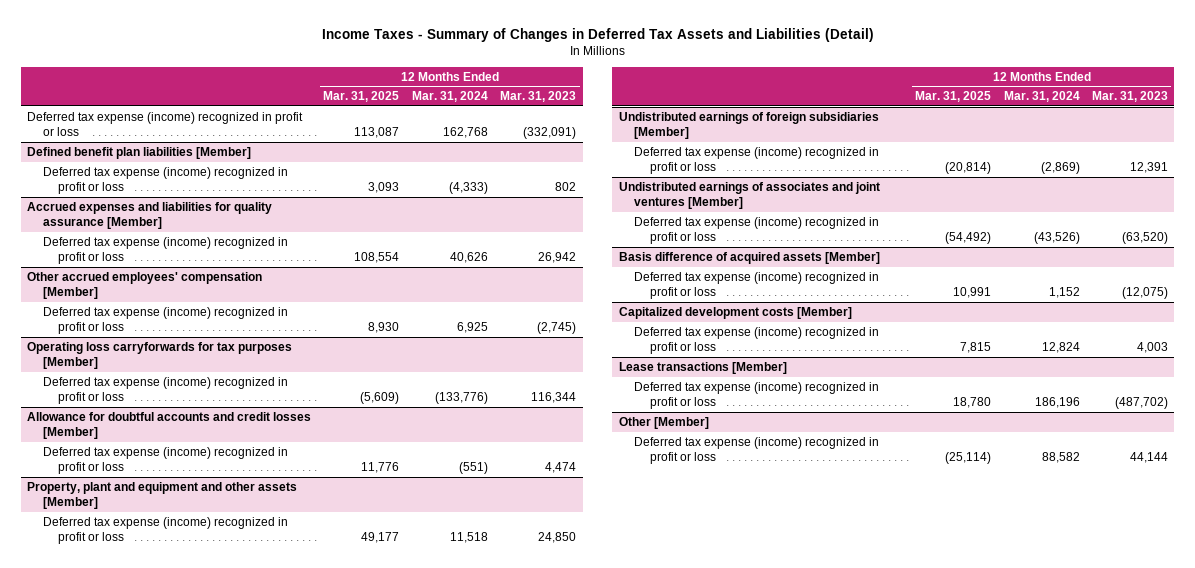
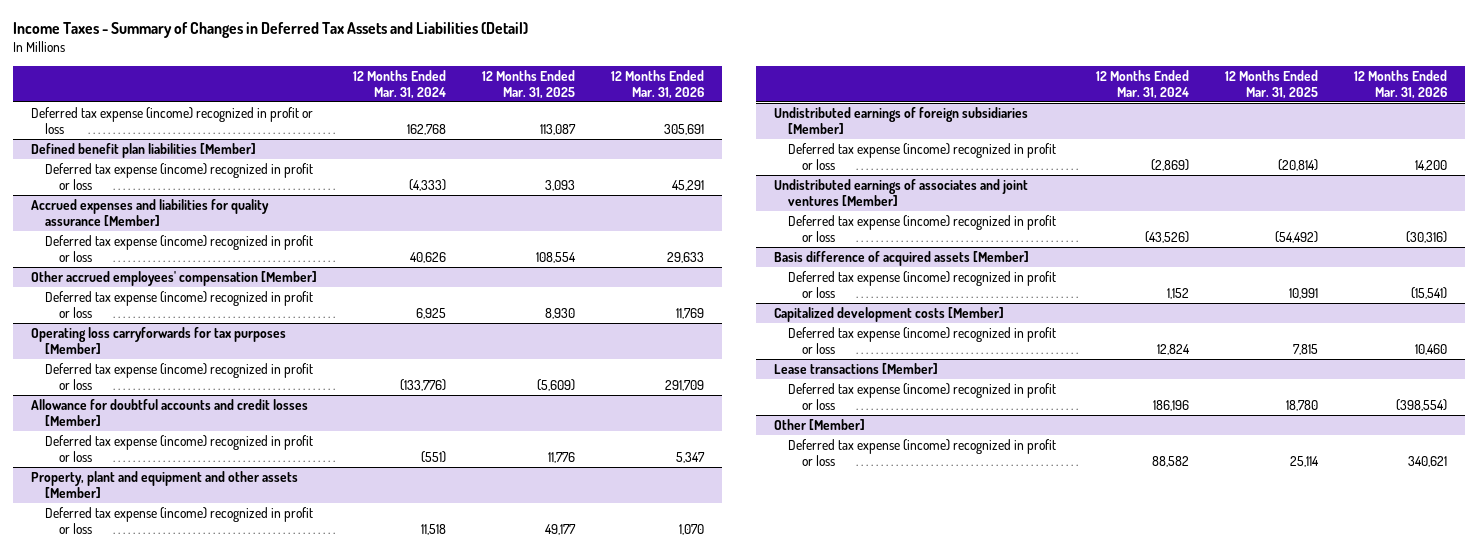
- | 12 Months Ended Mar. 31, 2025 | 12 Months Ended Mar. 31, 2024 | 12 Months Ended Mar. 31, 2023
+ | 12 Months Ended Mar. 31, 2024 | 12 Months Ended Mar. 31, 2025 | 12 Months Ended Mar. 31, 2026
@ Other [Member]
- Deferred tax expense (income) recognized in profit or loss | (25,114) | 88,582 | 44,144
+ Deferred tax expense (income) recognized in profit or loss | 88,582 | 25,114 | 340,621

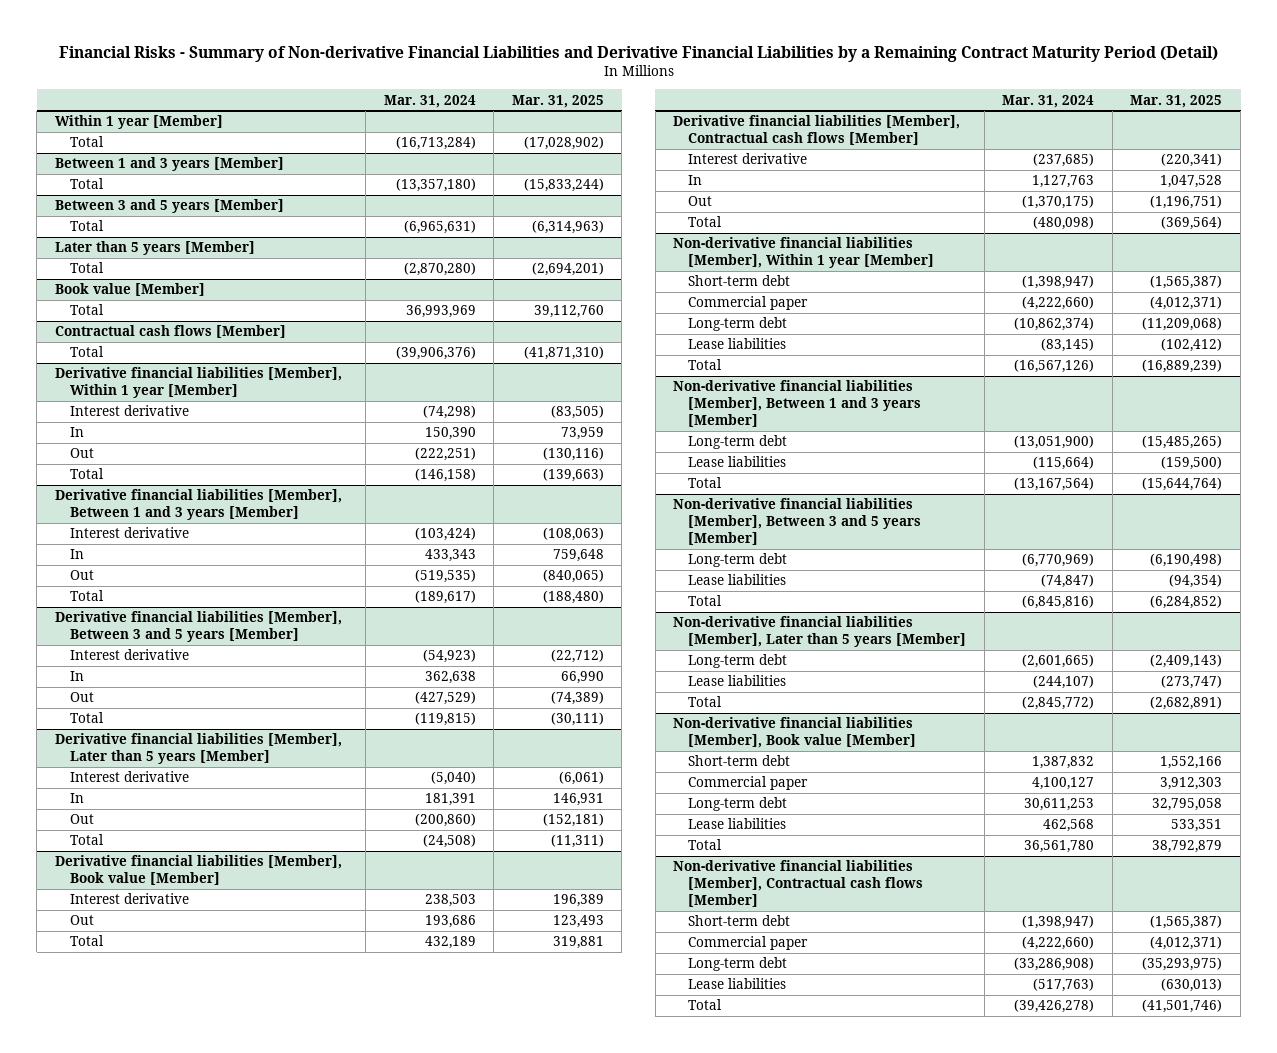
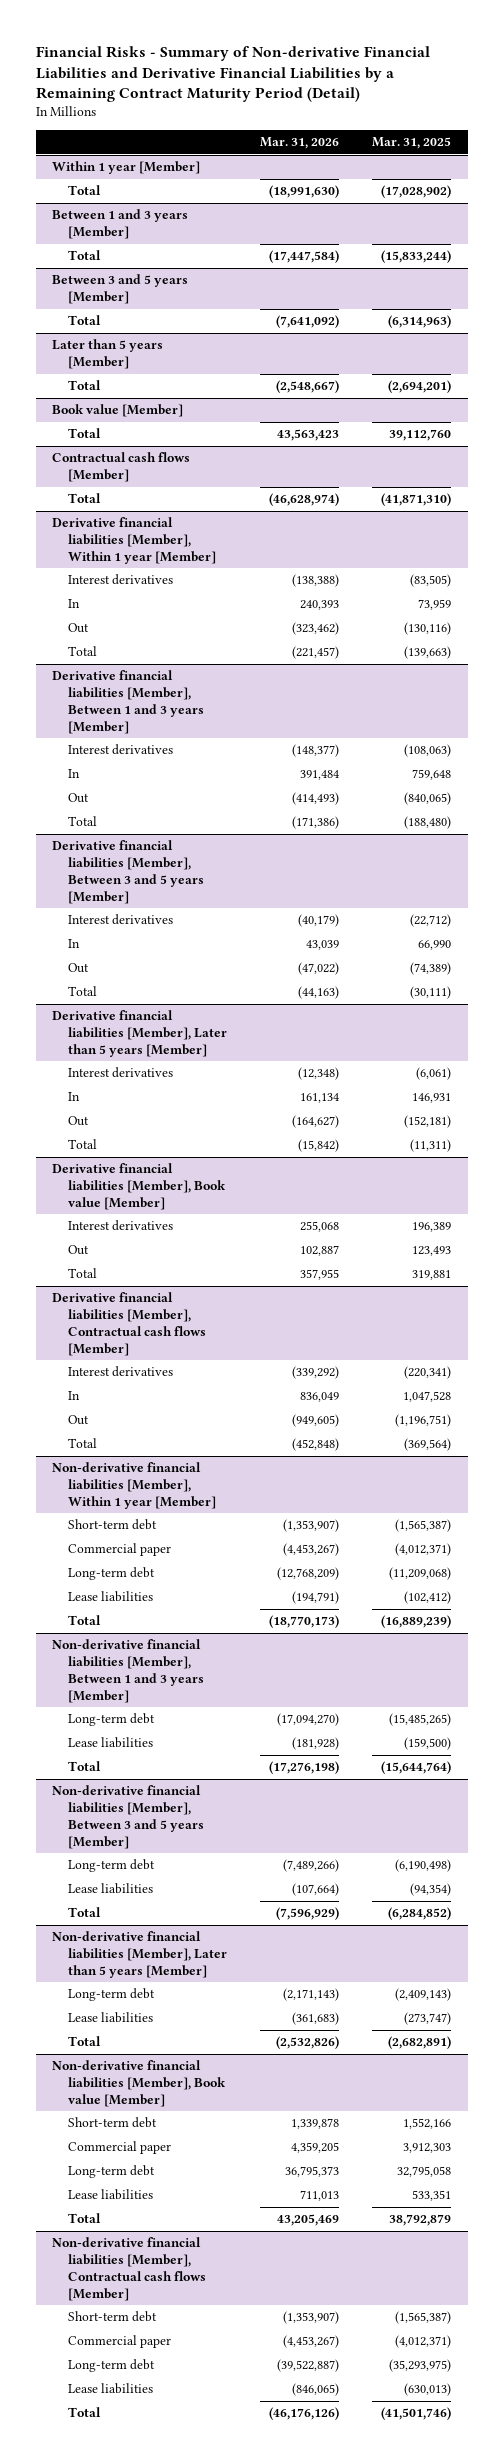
- | Mar. 31, 2024 | Mar. 31, 2025
+ | Mar. 31, 2026 | Mar. 31, 2025
@ Derivative financial liabilities [Member], Within 1 year [Member]
- Interest derivative | (74,298) | (83,505)
+ Interest derivatives | (138,388) | (83,505)
@ Derivative financial liabilities [Member], Between 1 and 3 years [Member]
- Interest derivative | (103,424) | (108,063)
+ Interest derivatives | (148,377) | (108,063)
@ Derivative financial liabilities [Member], Between 3 and 5 years [Member]
- Interest derivative | (54,923) | (22,712)
+ Interest derivatives | (40,179) | (22,712)
@ Derivative financial liabilities [Member], Later than 5 years [Member]
- Interest derivative | (5,040) | (6,061)
+ Interest derivatives | (12,348) | (6,061)
@ Derivative financial liabilities [Member], Book value [Member]
- Interest derivative | 238,503 | 196,389
+ Interest derivatives | 255,068 | 196,389
@ Derivative financial liabilities [Member], Contractual cash flows [Member]
- Interest derivative | (237,685) | (220,341)
+ Interest derivatives | (339,292) | (220,341)

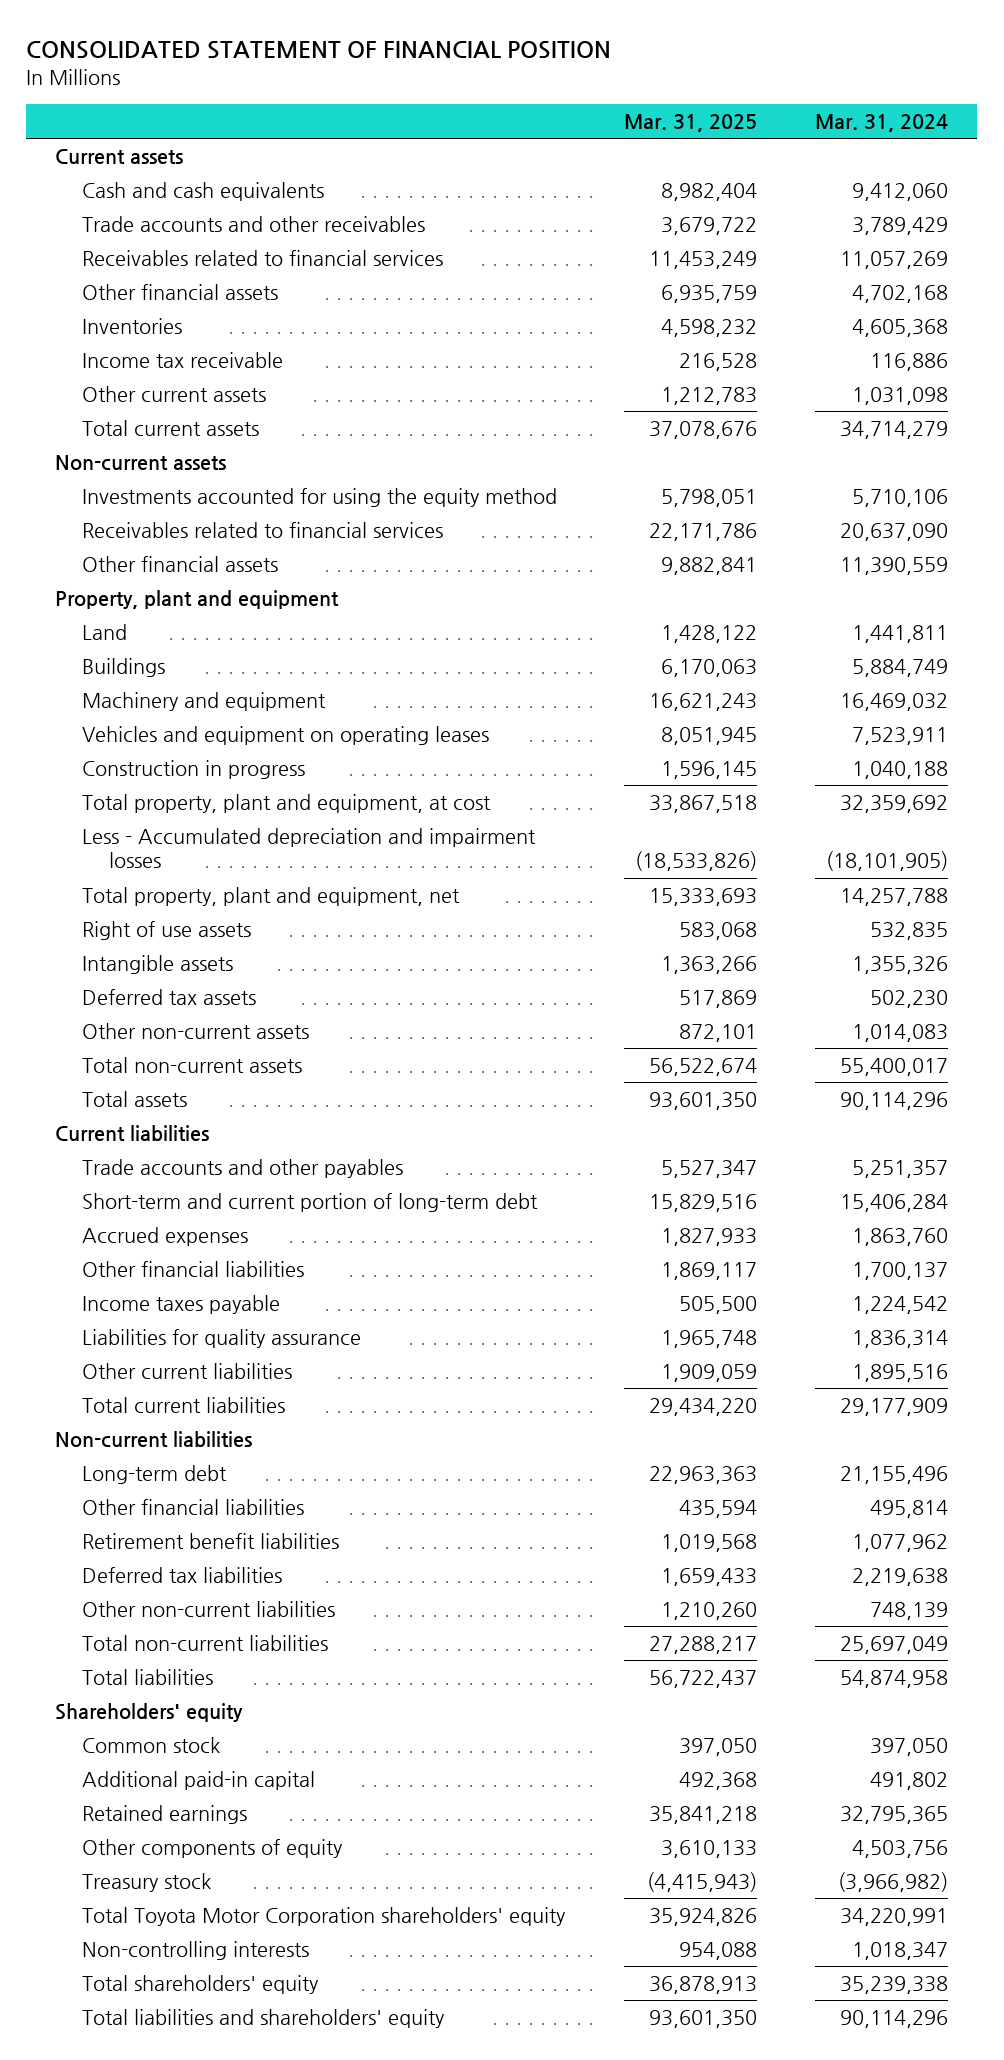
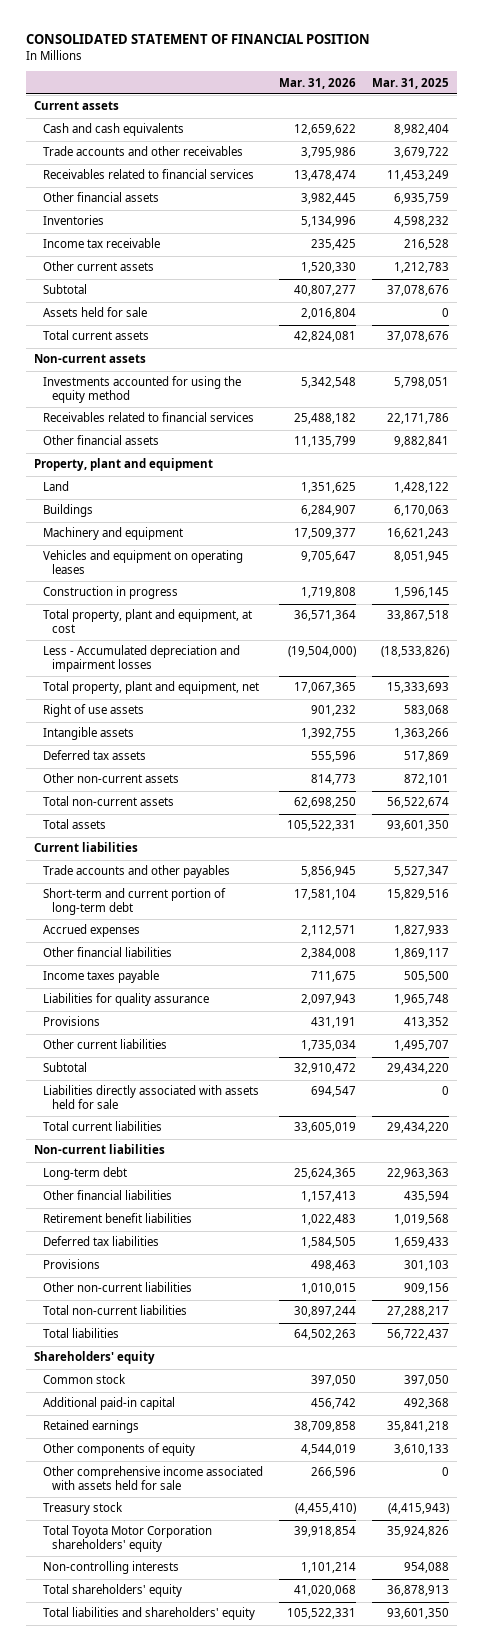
- | Mar. 31, 2025 | Mar. 31, 2024
+ | Mar. 31, 2026 | Mar. 31, 2025
+ Subtotal | 40,807,277 | 37,078,676
+ Assets held for sale | 2,016,804 | 0
- Other current liabilities | 1,909,059 | 1,895,516
+ Provisions | 431,191 | 413,352
+ Other current liabilities | 1,735,034 | 1,495,707
+ Subtotal | 32,910,472 | 29,434,220
+ Liabilities directly associated with assets held for sale | 694,547 | 0
- Other non-current liabilities | 1,210,260 | 748,139
+ Provisions | 498,463 | 301,103
+ Other non-current liabilities | 1,010,015 | 909,156
+ Other comprehensive income associated with assets held for sale | 266,596 | 0

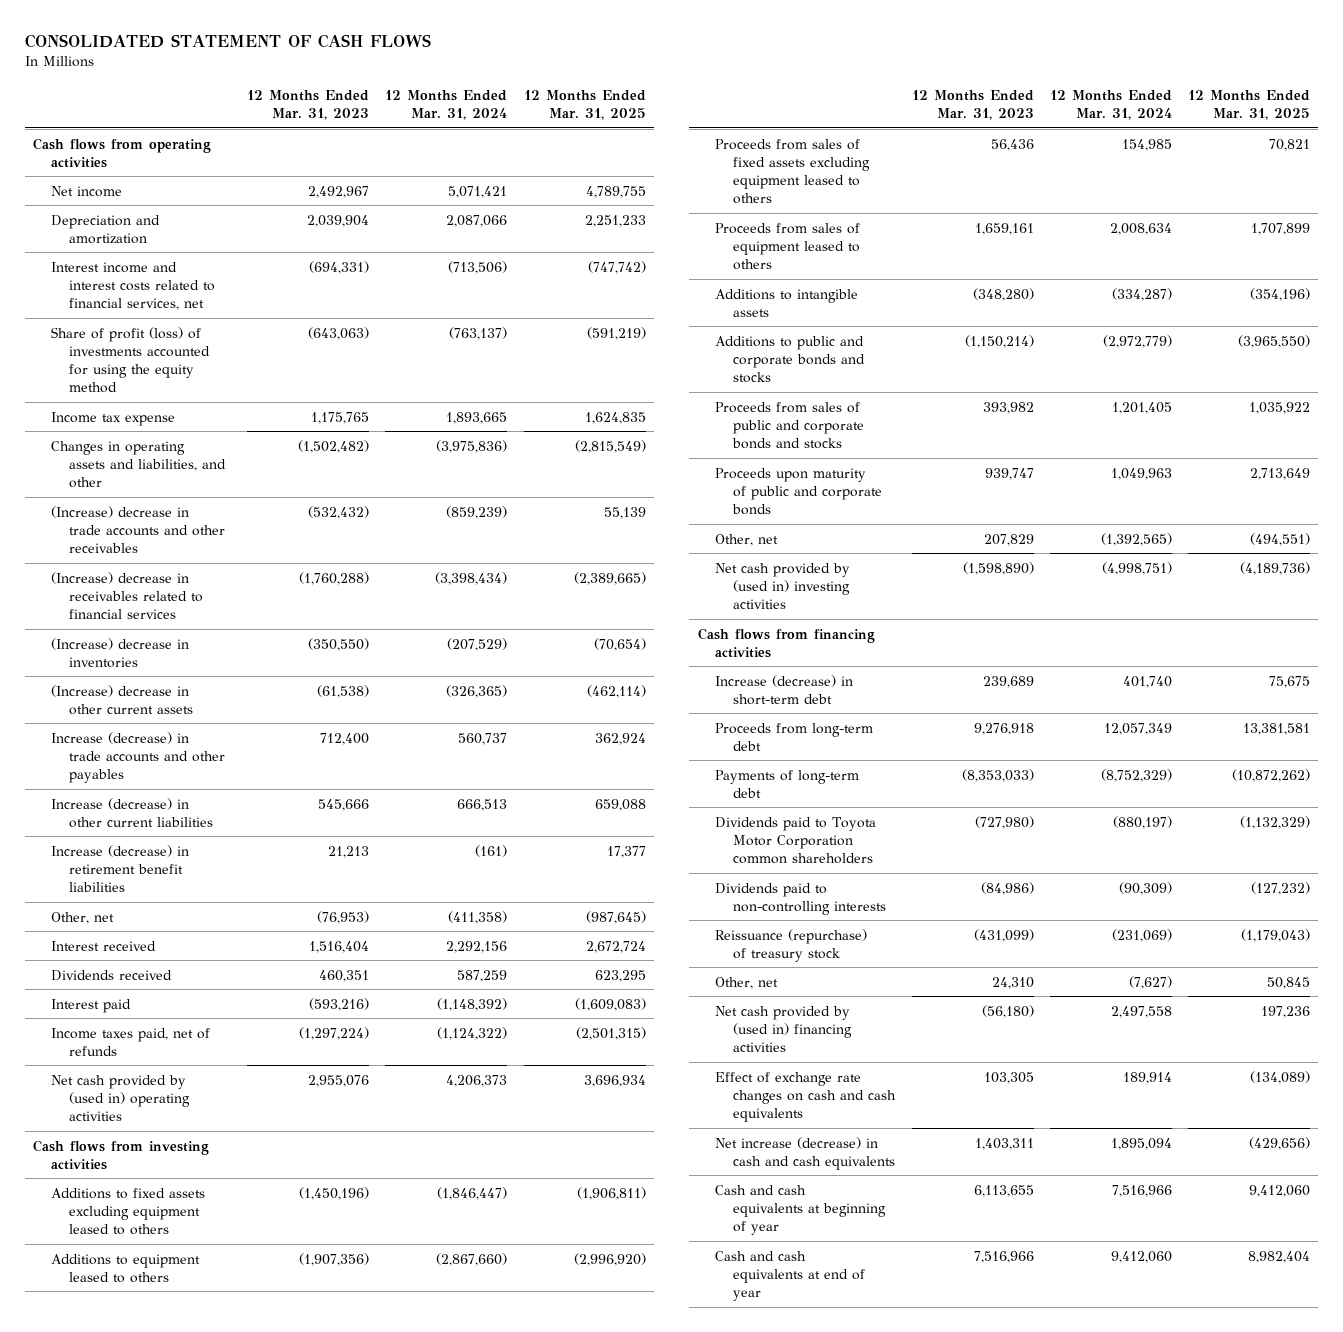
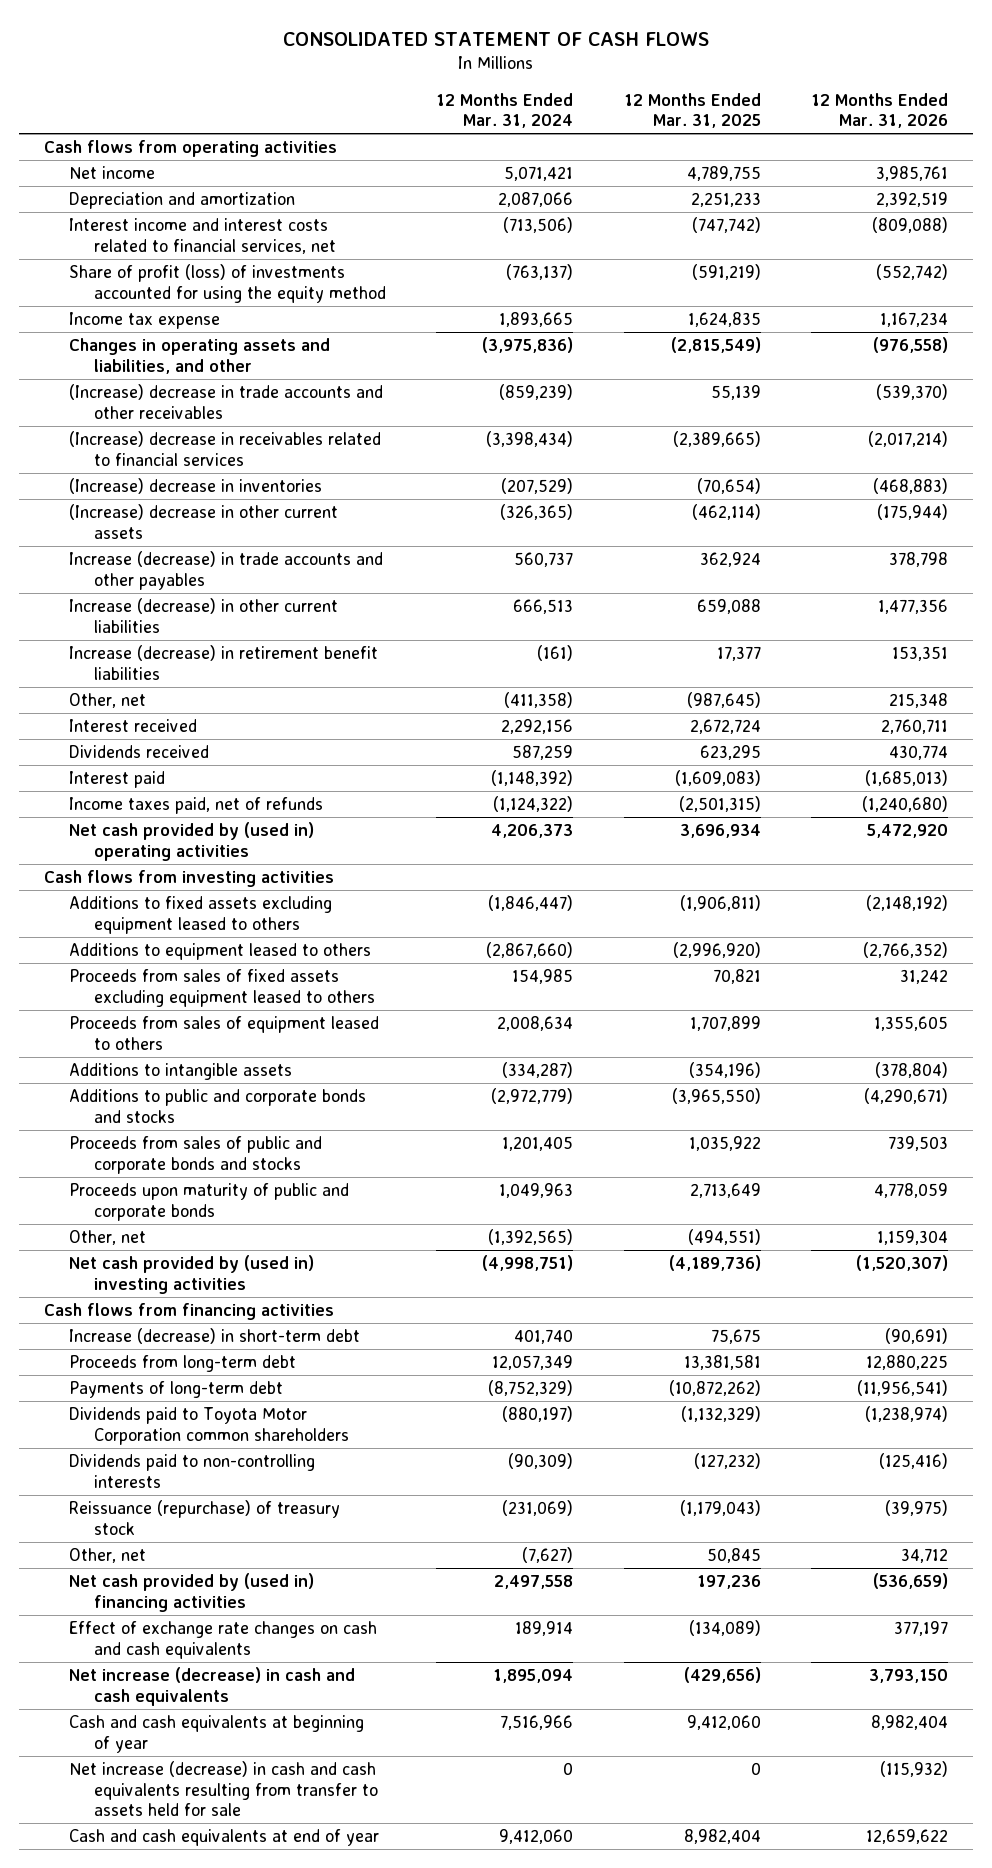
- | 12 Months Ended Mar. 31, 2023 | 12 Months Ended Mar. 31, 2024 | 12 Months Ended Mar. 31, 2025
+ | 12 Months Ended Mar. 31, 2024 | 12 Months Ended Mar. 31, 2025 | 12 Months Ended Mar. 31, 2026
+ Net increase (decrease) in cash and cash equivalents resulting from transfer to assets held for sale | 0 | 0 | (115,932)

